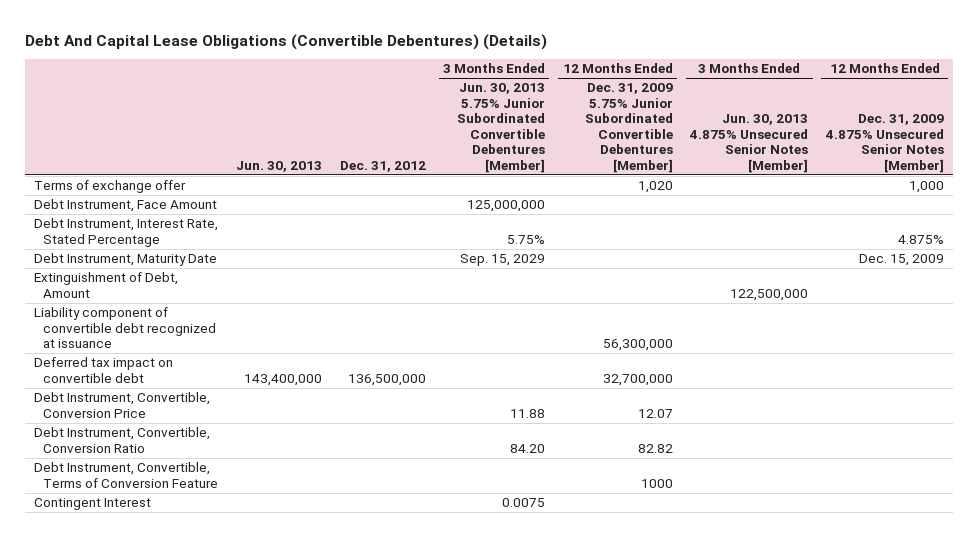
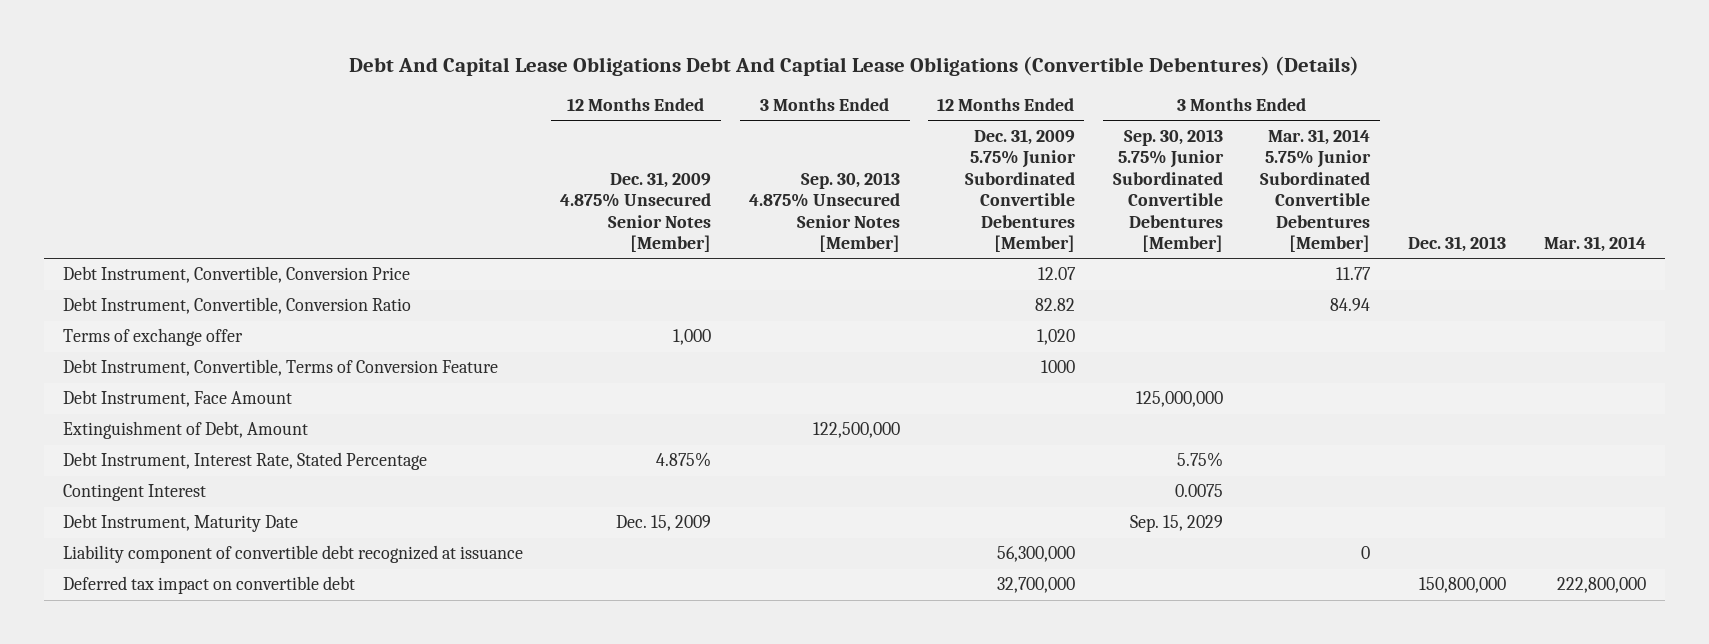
- Debt And Capital Lease Obligations (Convertible Debentures) (Details)
+ Debt And Capital Lease Obligations Debt And Captial Lease Obligations (Convertible Debentures) (Details)
- | Jun. 30, 2013 | Dec. 31, 2012 | 3 Months Ended Jun. 30, 2013 5.75% Junior Subordinated Convertible Debentures [Member] | 12 Months Ended Dec. 31, 2009 5.75% Junior Subordinated Convertible Debentures [Member] | 3 Months Ended Jun. 30, 2013 4.875% Unsecured Senior Notes [Member] | 12 Months Ended Dec. 31, 2009 4.875% Unsecured Senior Notes [Member]
+ | 12 Months Ended Dec. 31, 2009 4.875% Unsecured Senior Notes [Member] | 3 Months Ended Sep. 30, 2013 4.875% Unsecured Senior Notes [Member] | 12 Months Ended Dec. 31, 2009 5.75% Junior Subordinated Convertible Debentures [Member] | 3 Months Ended Sep. 30, 2013 5.75% Junior Subordinated Convertible Debentures [Member] | 3 Months Ended Mar. 31, 2014 5.75% Junior Subordinated Convertible Debentures [Member] | Dec. 31, 2013 | Mar. 31, 2014
moved up: Debt Instrument, Convertible, Conversion Price | | | 12.07 | | 11.77 | |
moved up: Debt Instrument, Convertible, Conversion Ratio | | | 82.82 | | 84.94 | |
moved up: Debt Instrument, Convertible, Terms of Conversion Feature | | | 1000 | | | |
moved up: Extinguishment of Debt, Amount | | 122,500,000 | | | | |
moved up: Contingent Interest | | | | 0.0075 | | |

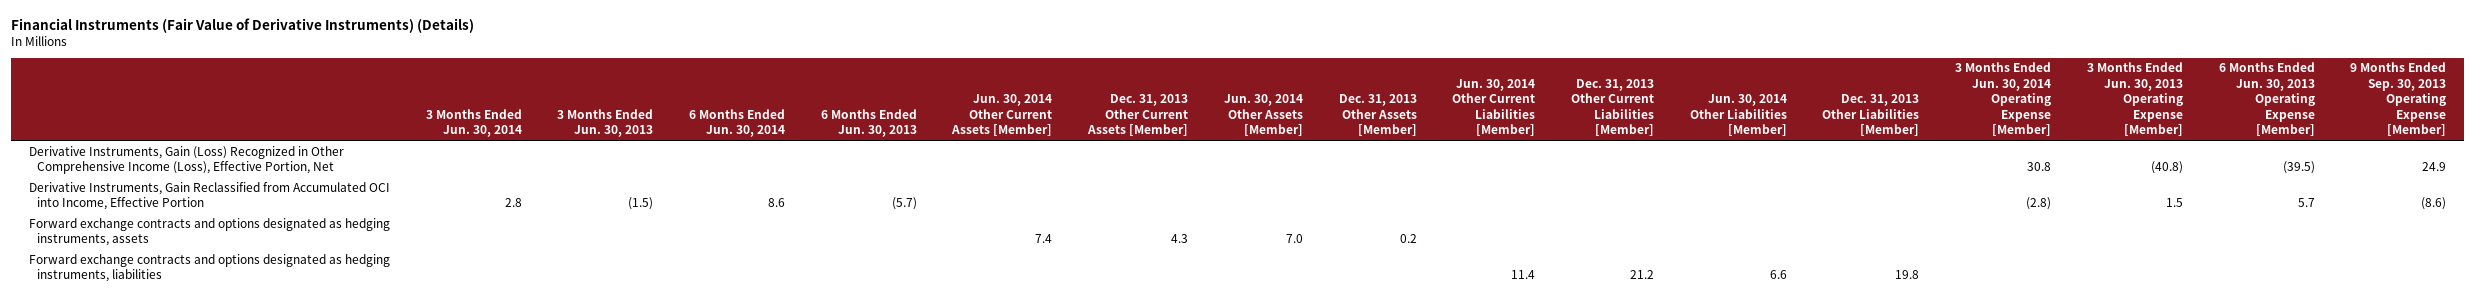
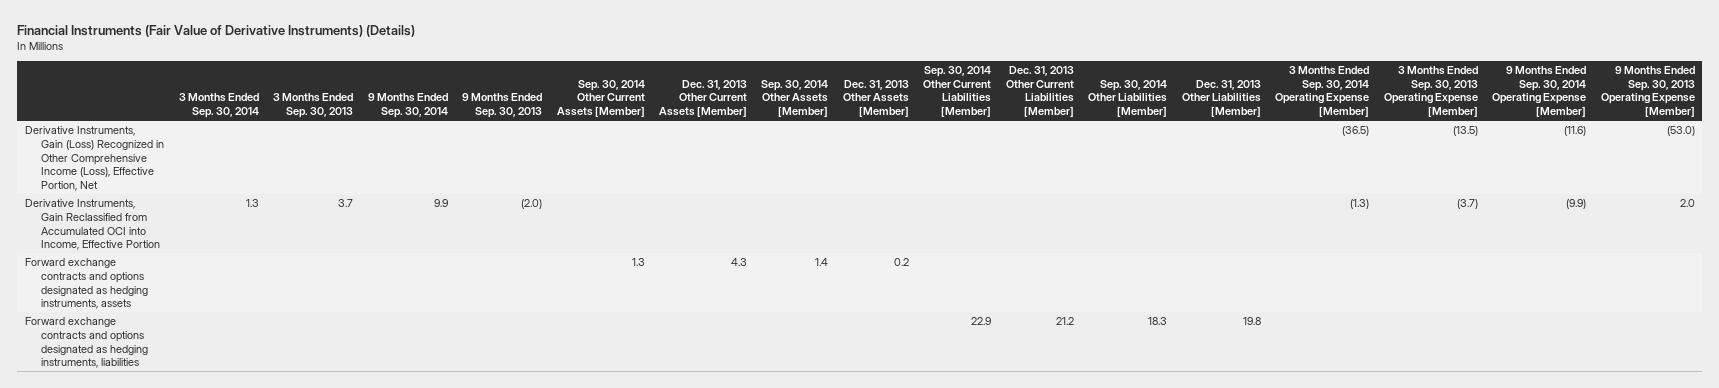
- | 3 Months Ended Jun. 30, 2014 | 3 Months Ended Jun. 30, 2013 | 6 Months Ended Jun. 30, 2014 | 6 Months Ended Jun. 30, 2013 | Jun. 30, 2014 Other Current Assets [Member] | Dec. 31, 2013 Other Current Assets [Member] | Jun. 30, 2014 Other Assets [Member] | Dec. 31, 2013 Other Assets [Member] | Jun. 30, 2014 Other Current Liabilities [Member] | Dec. 31, 2013 Other Current Liabilities [Member] | Jun. 30, 2014 Other Liabilities [Member] | Dec. 31, 2013 Other Liabilities [Member] | 3 Months Ended Jun. 30, 2014 Operating Expense [Member] | 3 Months Ended Jun. 30, 2013 Operating Expense [Member] | 6 Months Ended Jun. 30, 2013 Operating Expense [Member] | 9 Months Ended Sep. 30, 2013 Operating Expense [Member]
+ | 3 Months Ended Sep. 30, 2014 | 3 Months Ended Sep. 30, 2013 | 9 Months Ended Sep. 30, 2014 | 9 Months Ended Sep. 30, 2013 | Sep. 30, 2014 Other Current Assets [Member] | Dec. 31, 2013 Other Current Assets [Member] | Sep. 30, 2014 Other Assets [Member] | Dec. 31, 2013 Other Assets [Member] | Sep. 30, 2014 Other Current Liabilities [Member] | Dec. 31, 2013 Other Current Liabilities [Member] | Sep. 30, 2014 Other Liabilities [Member] | Dec. 31, 2013 Other Liabilities [Member] | 3 Months Ended Sep. 30, 2014 Operating Expense [Member] | 3 Months Ended Sep. 30, 2013 Operating Expense [Member] | 9 Months Ended Sep. 30, 2014 Operating Expense [Member] | 9 Months Ended Sep. 30, 2013 Operating Expense [Member]
- Derivative Instruments, Gain (Loss) Recognized in Other Comprehensive Income (Loss), Effective Portion, Net | | | | | | | | | | | | | 30.8 | (40.8) | (39.5) | 24.9
- Derivative Instruments, Gain Reclassified from Accumulated OCI into Income, Effective Portion | 2.8 | (1.5) | 8.6 | (5.7) | | | | | | | | | (2.8) | 1.5 | 5.7 | (8.6)
+ Derivative Instruments, Gain (Loss) Recognized in Other Comprehensive Income (Loss), Effective Portion, Net | | | | | | | | | | | | | (36.5) | (13.5) | (11.6) | (53.0)
+ Derivative Instruments, Gain Reclassified from Accumulated OCI into Income, Effective Portion | 1.3 | 3.7 | 9.9 | (2.0) | | | | | | | | | (1.3) | (3.7) | (9.9) | 2.0

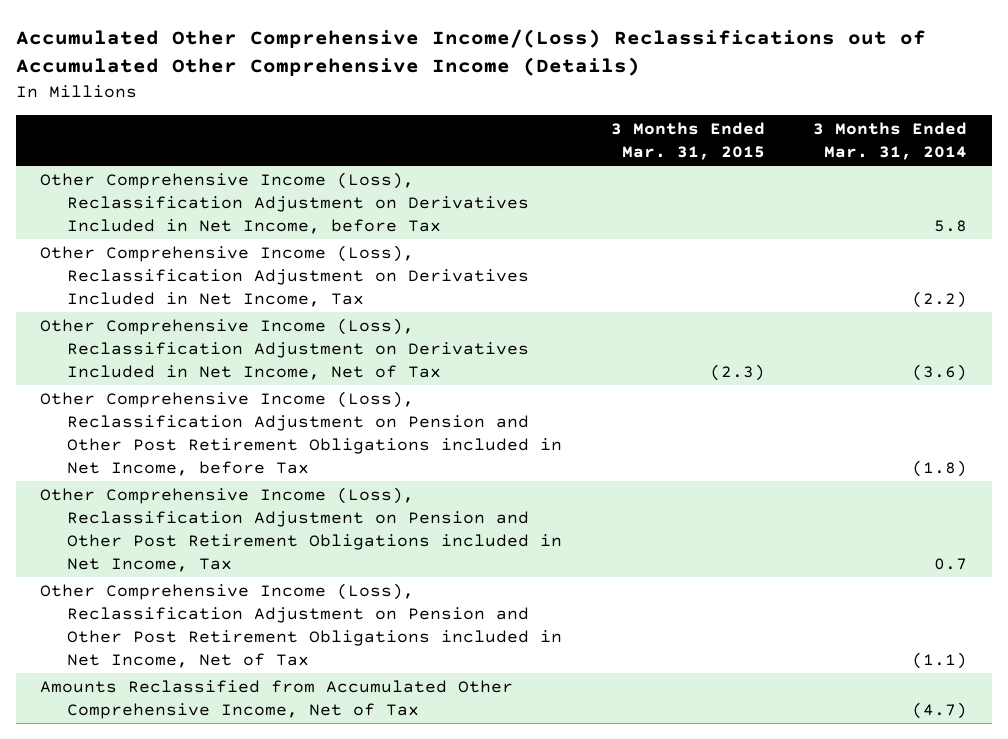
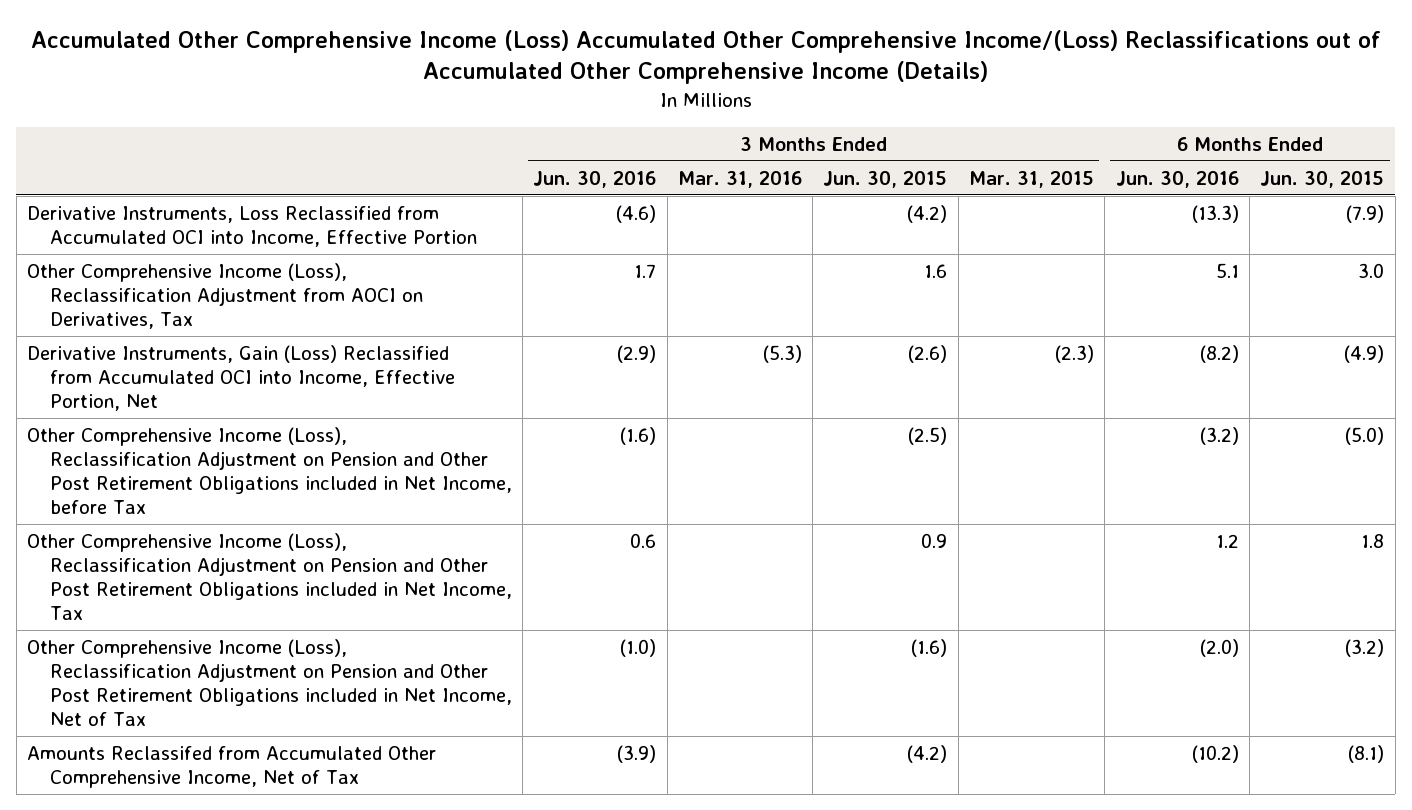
- Accumulated Other Comprehensive Income/(Loss) Reclassifications out of Accumulated Other Comprehensive Income (Details)
+ Accumulated Other Comprehensive Income (Loss) Accumulated Other Comprehensive Income/(Loss) Reclassifications out of Accumulated Other Comprehensive Income (Details)
- | 3 Months Ended Mar. 31, 2015 | 3 Months Ended Mar. 31, 2014
+ | 3 Months Ended Jun. 30, 2016 | 3 Months Ended Mar. 31, 2016 | 3 Months Ended Jun. 30, 2015 | 3 Months Ended Mar. 31, 2015 | 6 Months Ended Jun. 30, 2016 | 6 Months Ended Jun. 30, 2015
- Other Comprehensive Income (Loss), Reclassification Adjustment on Derivatives Included in Net Income, before Tax | | 5.8
- Other Comprehensive Income (Loss), Reclassification Adjustment on Derivatives Included in Net Income, Tax | | (2.2)
- Other Comprehensive Income (Loss), Reclassification Adjustment on Derivatives Included in Net Income, Net of Tax | (2.3) | (3.6)
+ Derivative Instruments, Loss Reclassified from Accumulated OCI into Income, Effective Portion | (4.6) | | (4.2) | | (13.3) | (7.9)
+ Other Comprehensive Income (Loss), Reclassification Adjustment from AOCI on Derivatives, Tax | 1.7 | | 1.6 | | 5.1 | 3.0
+ Derivative Instruments, Gain (Loss) Reclassified from Accumulated OCI into Income, Effective Portion, Net | (2.9) | (5.3) | (2.6) | (2.3) | (8.2) | (4.9)
- Amounts Reclassified from Accumulated Other Comprehensive Income, Net of Tax | | (4.7)
+ Amounts Reclassifed from Accumulated Other Comprehensive Income, Net of Tax | (3.9) | | (4.2) | | (10.2) | (8.1)

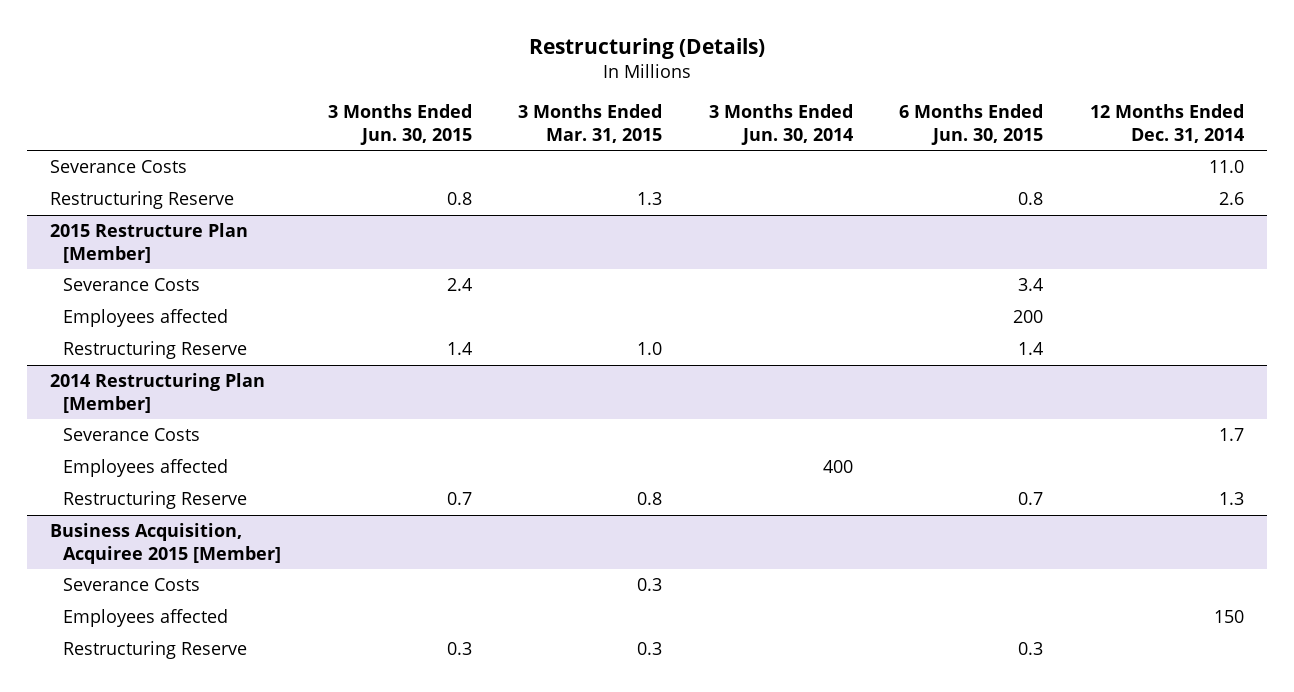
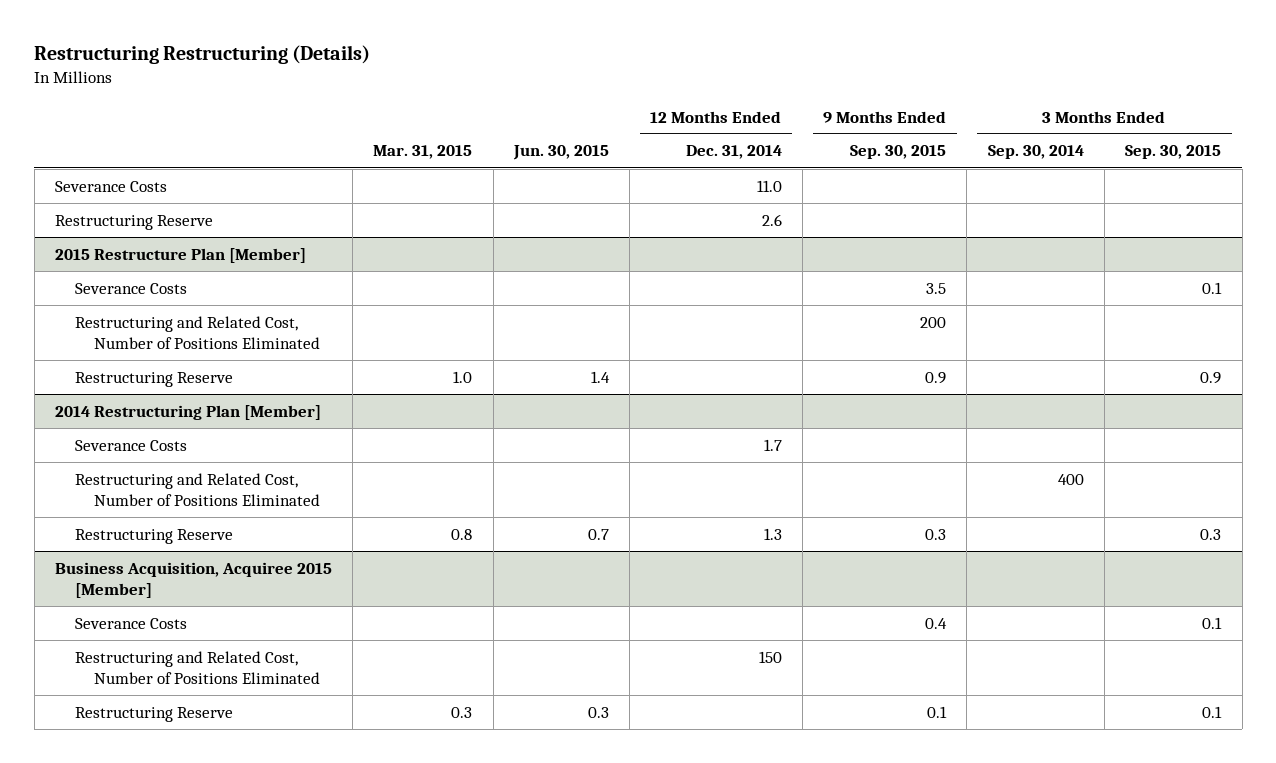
- Restructuring (Details)
+ Restructuring Restructuring (Details)
- | 3 Months Ended Jun. 30, 2015 | 3 Months Ended Mar. 31, 2015 | 3 Months Ended Jun. 30, 2014 | 6 Months Ended Jun. 30, 2015 | 12 Months Ended Dec. 31, 2014
+ | Mar. 31, 2015 | Jun. 30, 2015 | 12 Months Ended Dec. 31, 2014 | 9 Months Ended Sep. 30, 2015 | 3 Months Ended Sep. 30, 2014 | 3 Months Ended Sep. 30, 2015
@ 2015 Restructure Plan [Member]
- Employees affected | | | | 200 |
+ Restructuring and Related Cost, Number of Positions Eliminated | | | | 200 | |
@ 2014 Restructuring Plan [Member]
- Employees affected | | | 400 | |
+ Restructuring and Related Cost, Number of Positions Eliminated | | | | | 400 |
@ Business Acquisition, Acquiree 2015 [Member]
- Employees affected | | | | | 150
+ Restructuring and Related Cost, Number of Positions Eliminated | | | 150 | | |

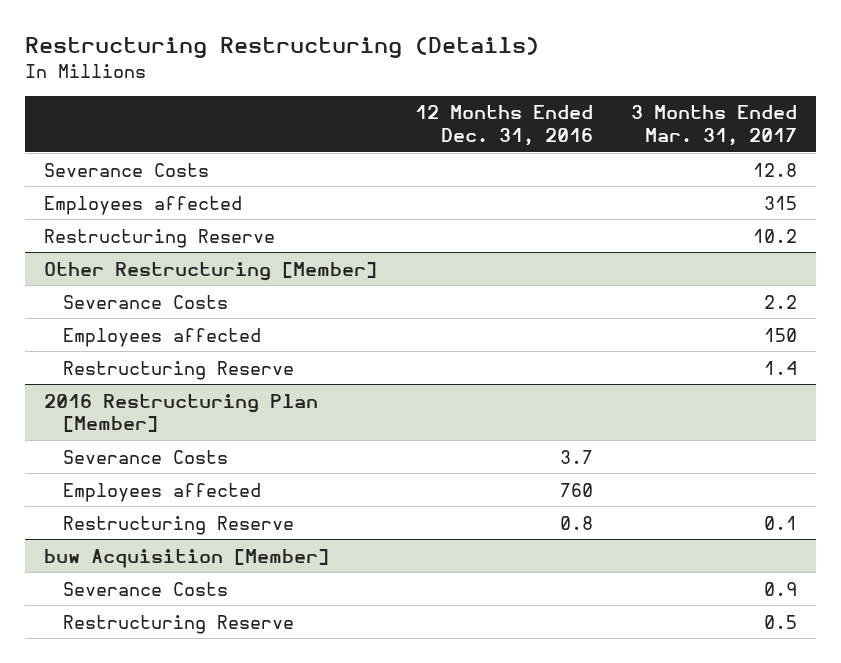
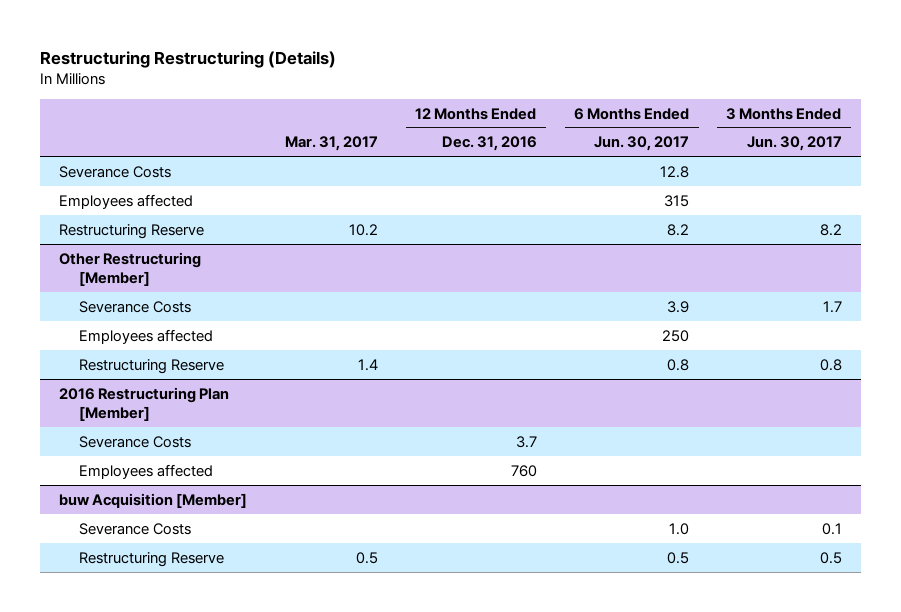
- | 12 Months Ended Dec. 31, 2016 | 3 Months Ended Mar. 31, 2017
+ | Mar. 31, 2017 | 12 Months Ended Dec. 31, 2016 | 6 Months Ended Jun. 30, 2017 | 3 Months Ended Jun. 30, 2017
@ 2016 Restructuring Plan [Member]
- Restructuring Reserve | 0.8 | 0.1

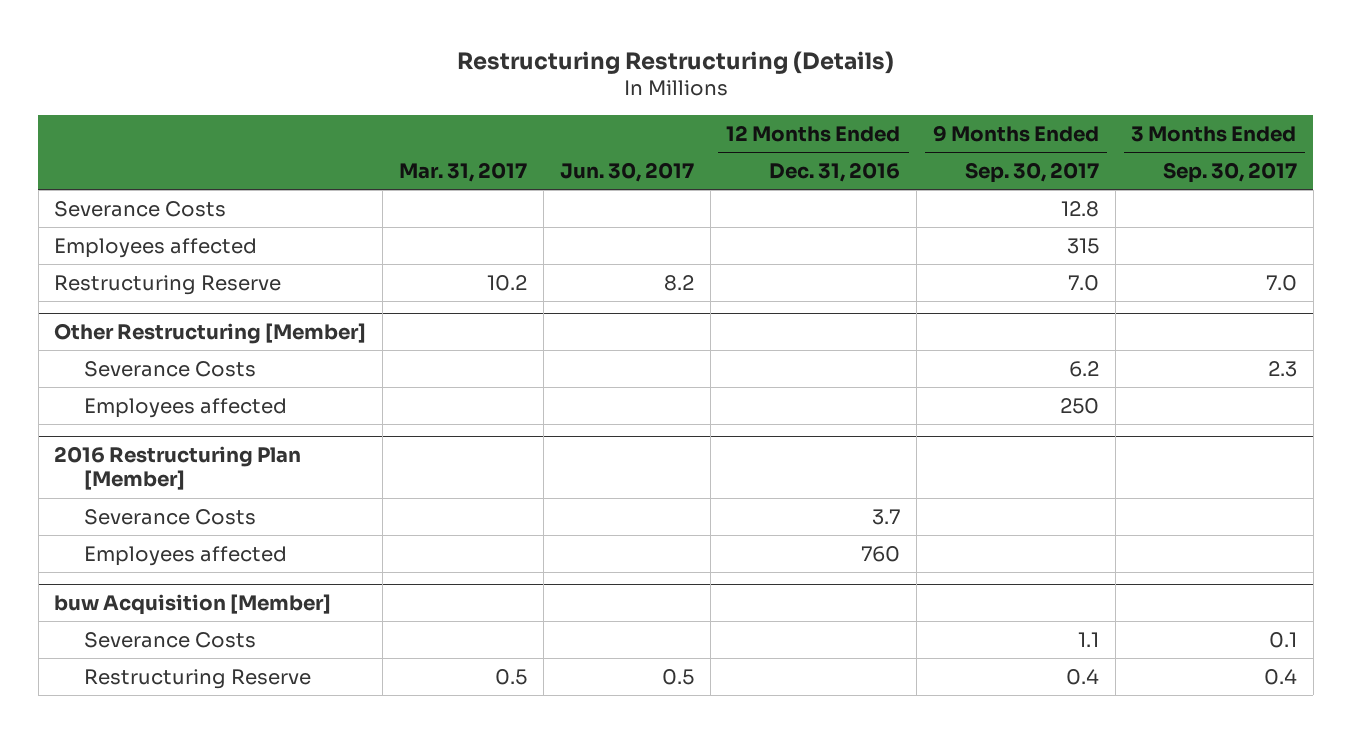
- | Mar. 31, 2017 | 12 Months Ended Dec. 31, 2016 | 6 Months Ended Jun. 30, 2017 | 3 Months Ended Jun. 30, 2017
+ | Mar. 31, 2017 | Jun. 30, 2017 | 12 Months Ended Dec. 31, 2016 | 9 Months Ended Sep. 30, 2017 | 3 Months Ended Sep. 30, 2017
@ Other Restructuring [Member]
- Restructuring Reserve | 1.4 | | 0.8 | 0.8

